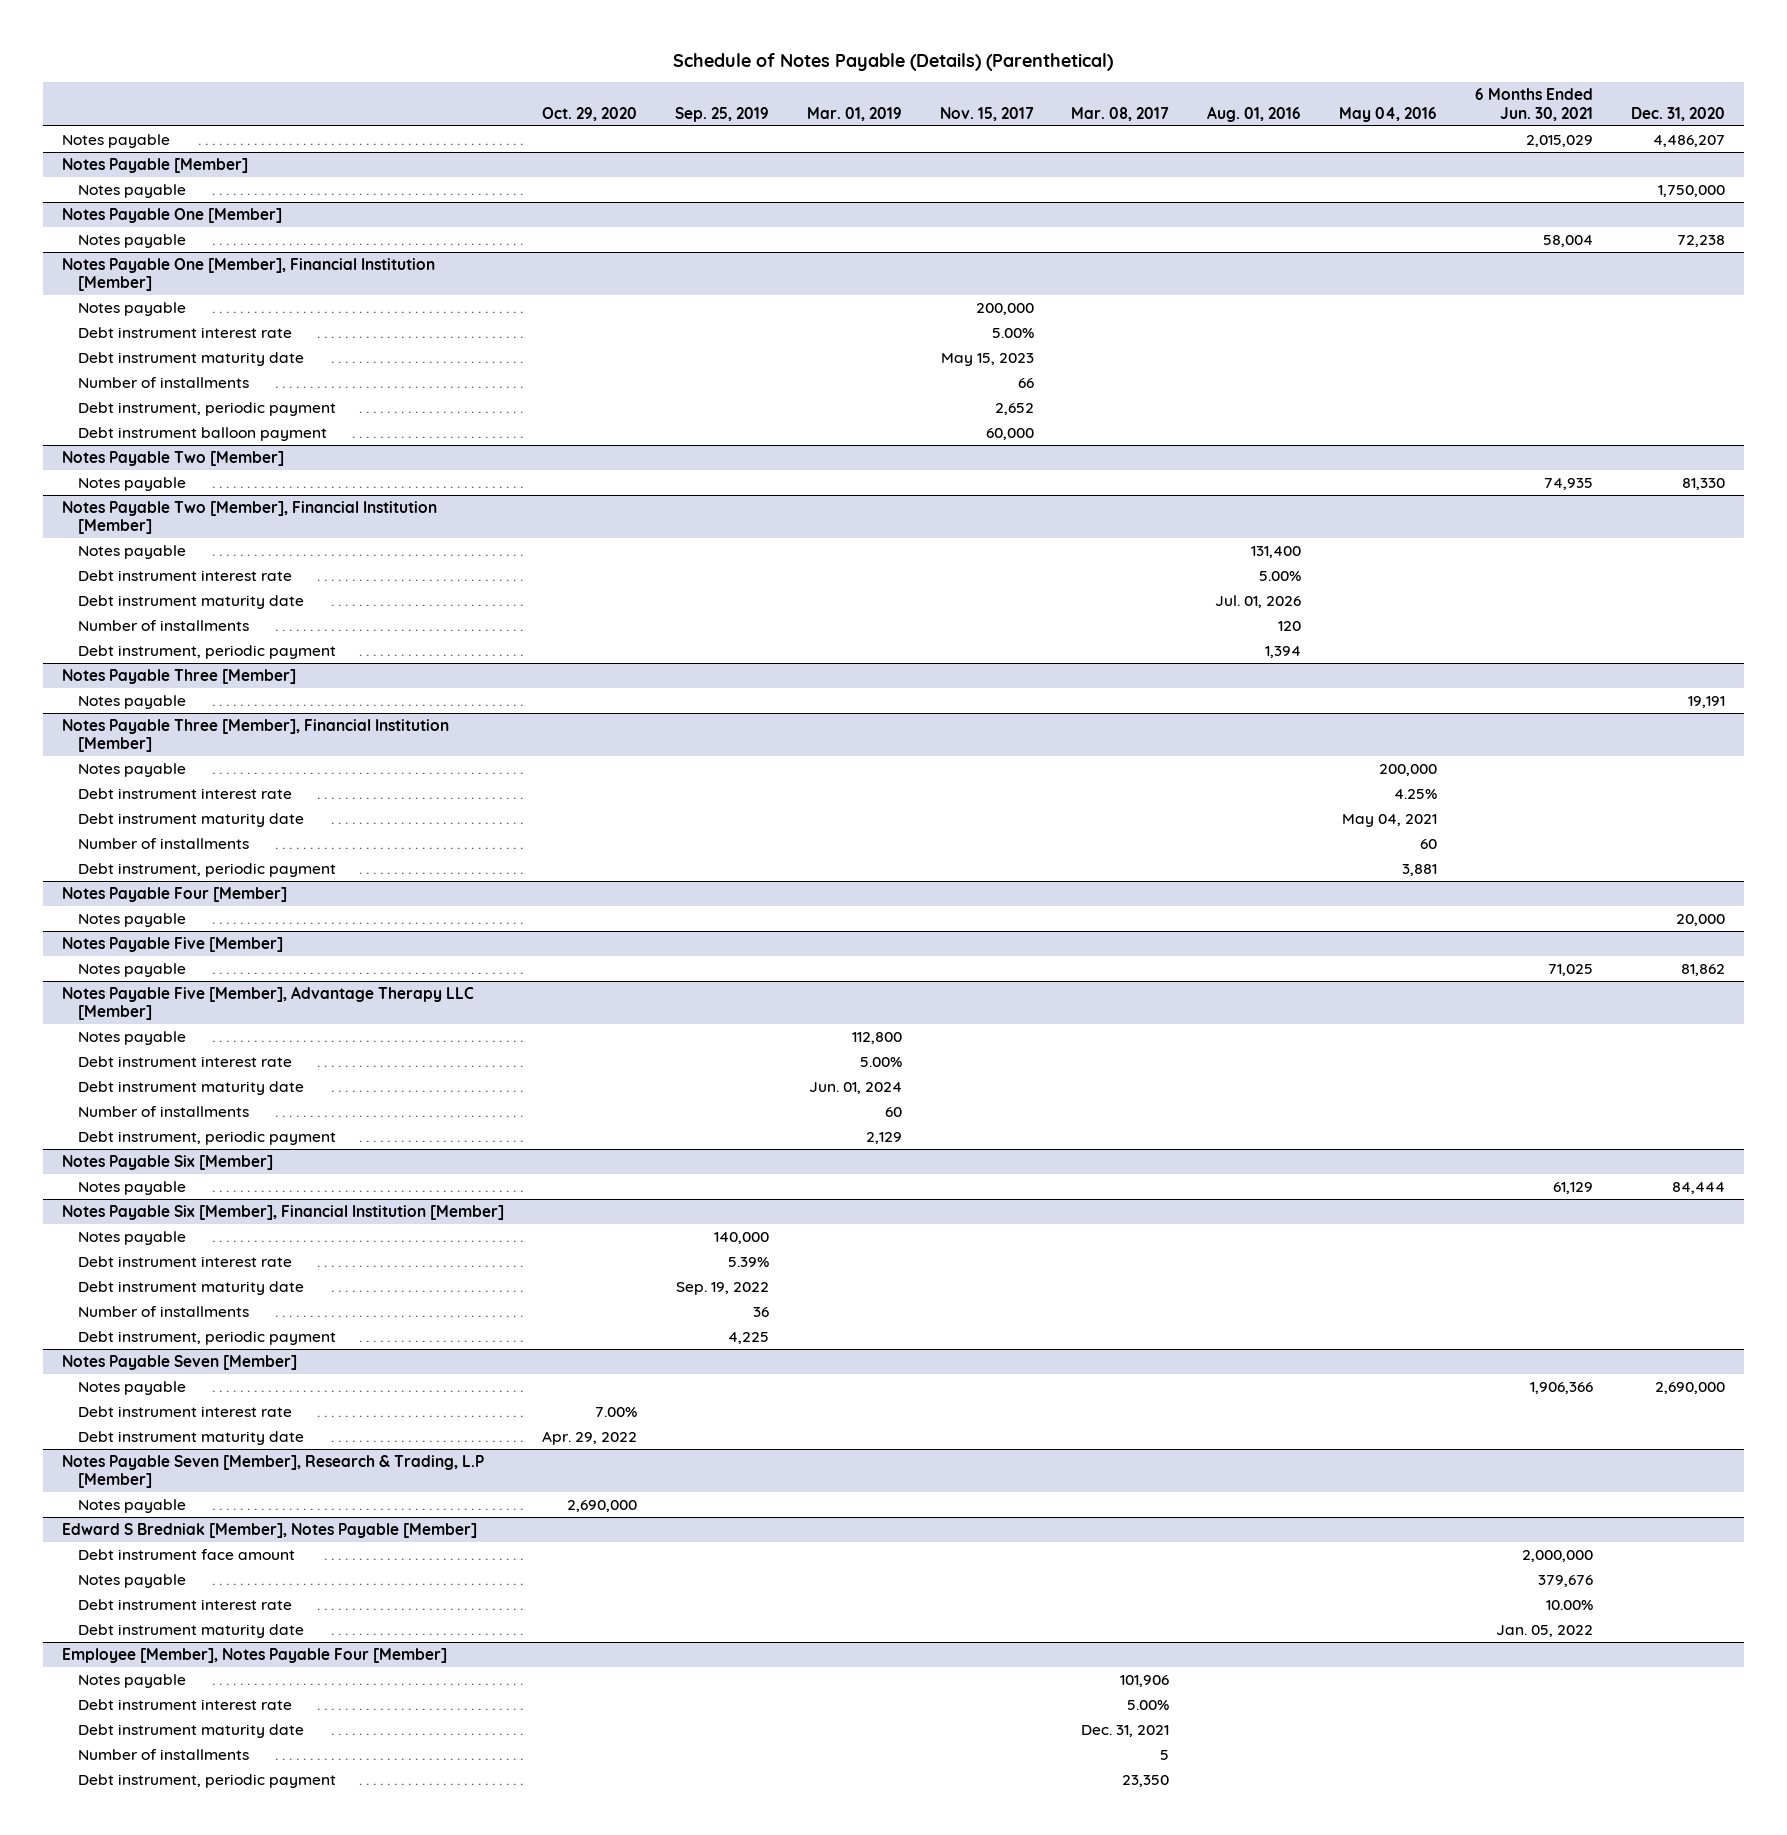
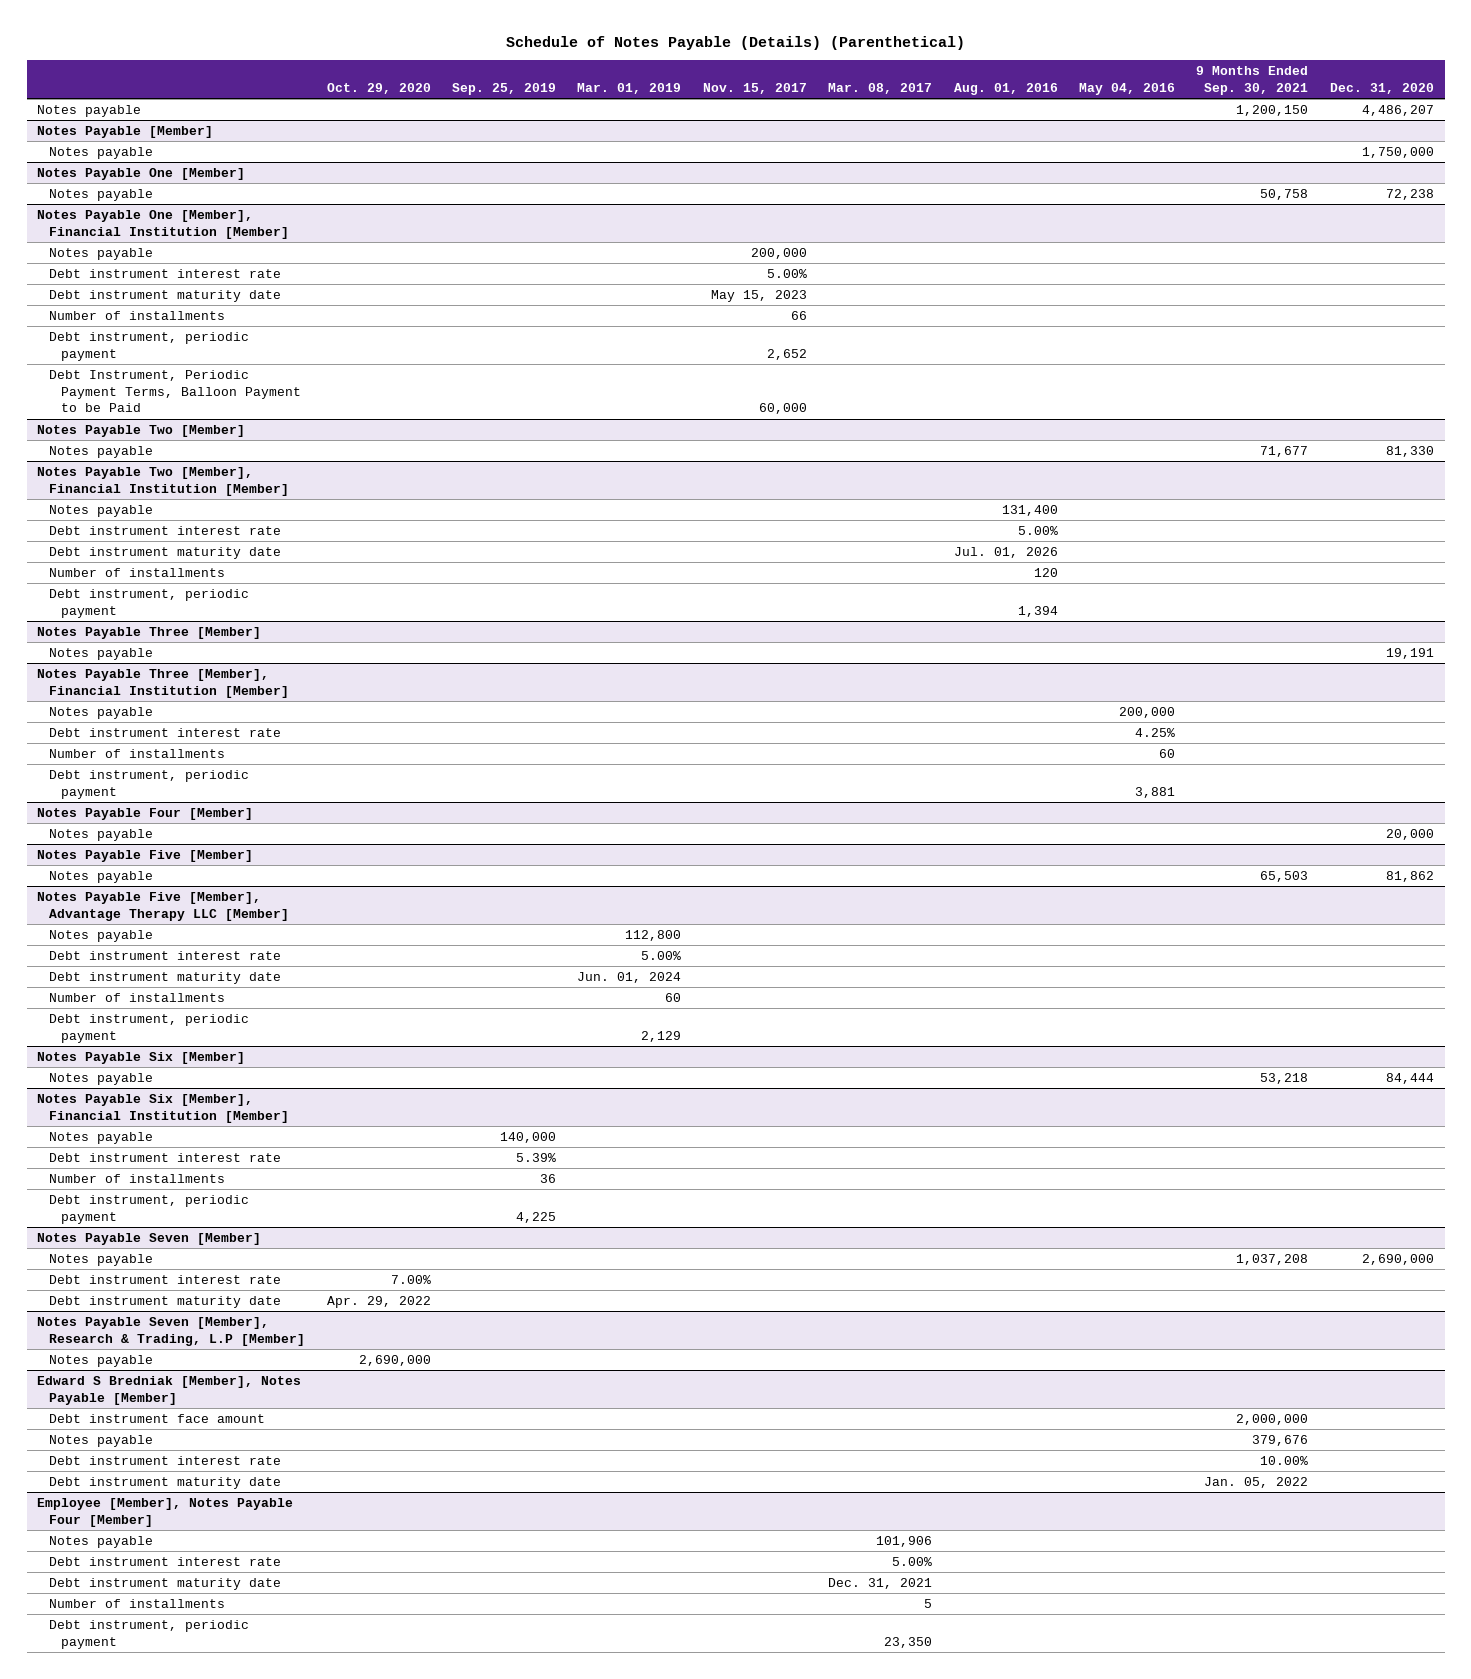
- | Oct. 29, 2020 | Sep. 25, 2019 | Mar. 01, 2019 | Nov. 15, 2017 | Mar. 08, 2017 | Aug. 01, 2016 | May 04, 2016 | 6 Months Ended Jun. 30, 2021 | Dec. 31, 2020
+ | Oct. 29, 2020 | Sep. 25, 2019 | Mar. 01, 2019 | Nov. 15, 2017 | Mar. 08, 2017 | Aug. 01, 2016 | May 04, 2016 | 9 Months Ended Sep. 30, 2021 | Dec. 31, 2020
@ Notes Payable One [Member], Financial Institution [Member]
- Debt instrument balloon payment | | | | 60,000 | | | | |
+ Debt Instrument, Periodic Payment Terms, Balloon Payment to be Paid | | | | 60,000 | | | | |
@ Notes Payable Three [Member], Financial Institution [Member]
- Debt instrument maturity date | | | | | | | May 04, 2021 | |
@ Notes Payable Six [Member], Financial Institution [Member]
- Debt instrument maturity date | | Sep. 19, 2022 | | | | | | |

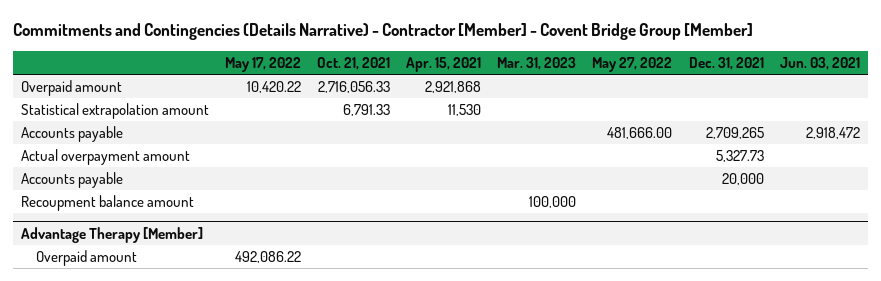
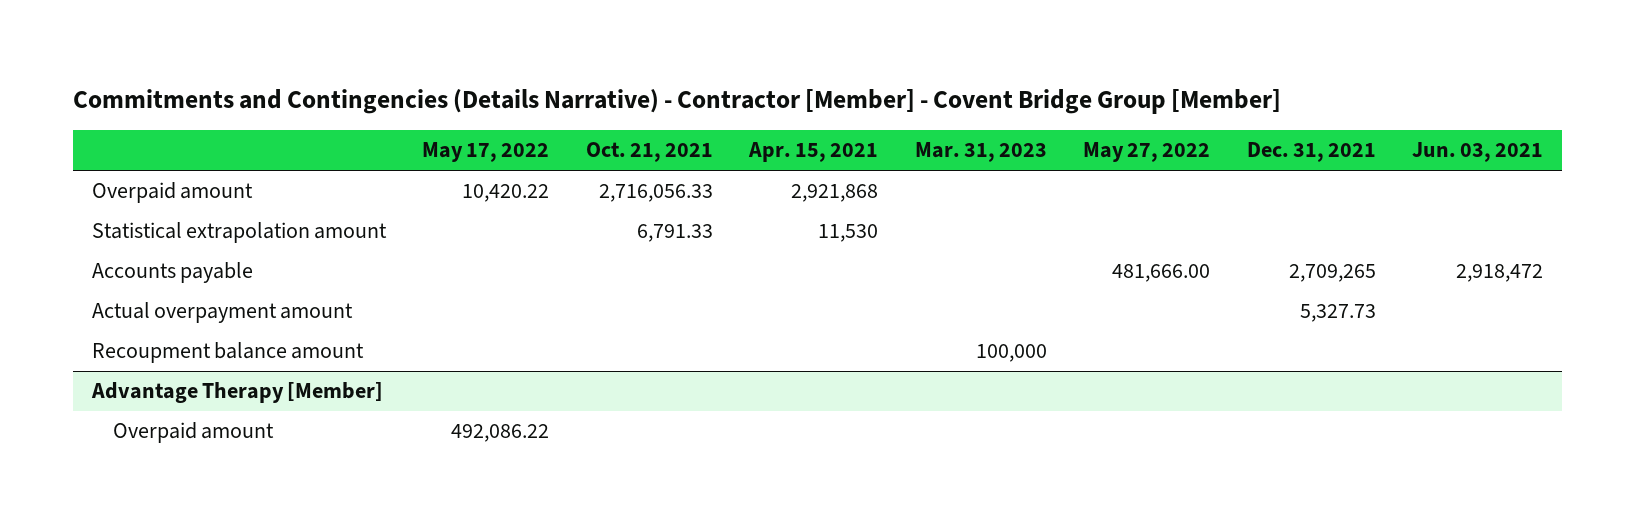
- Accounts payable | | | | | | 20,000 |

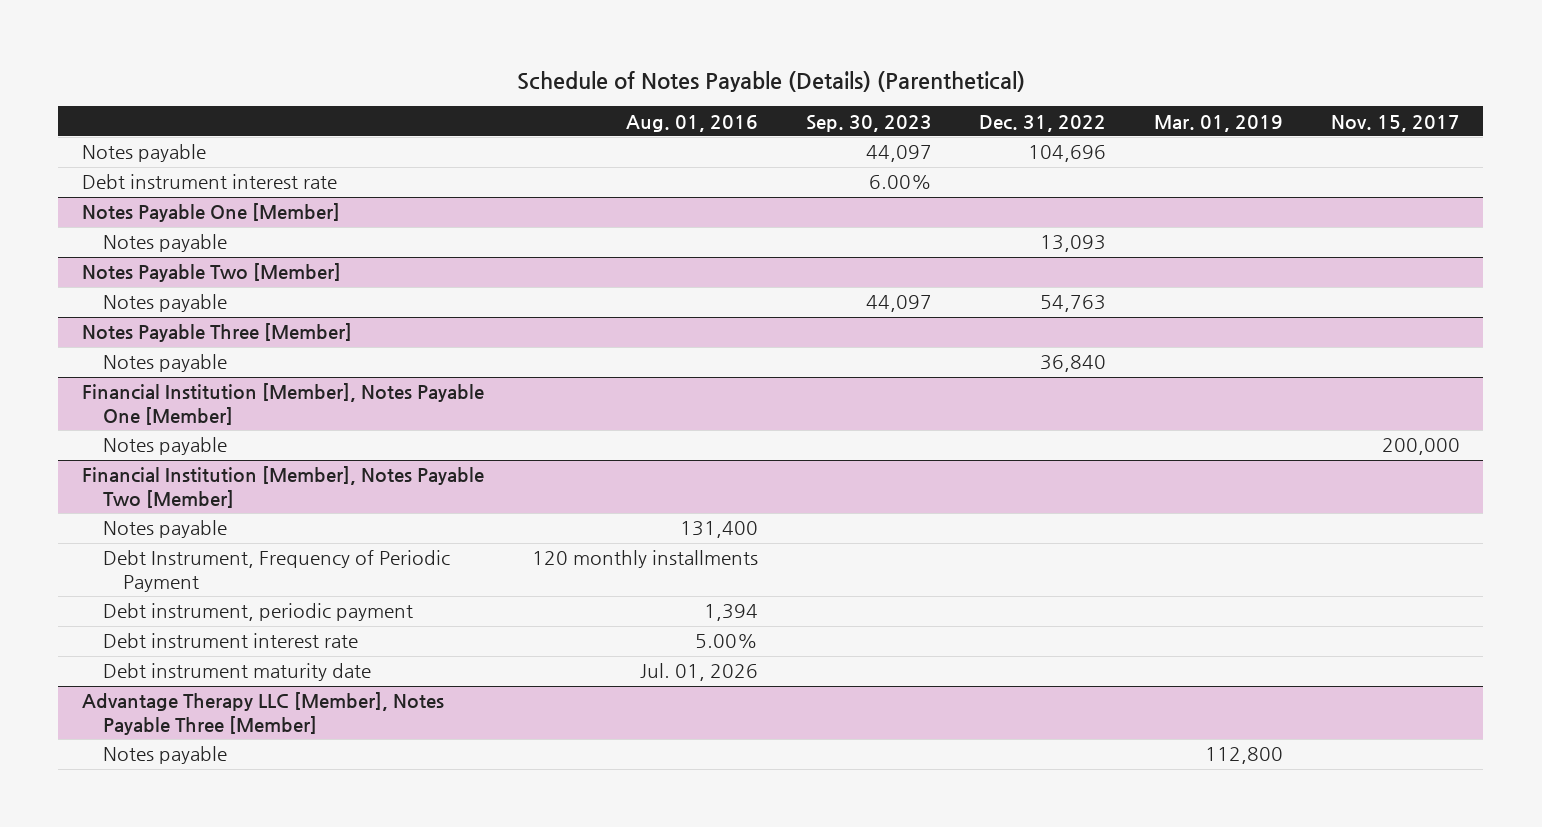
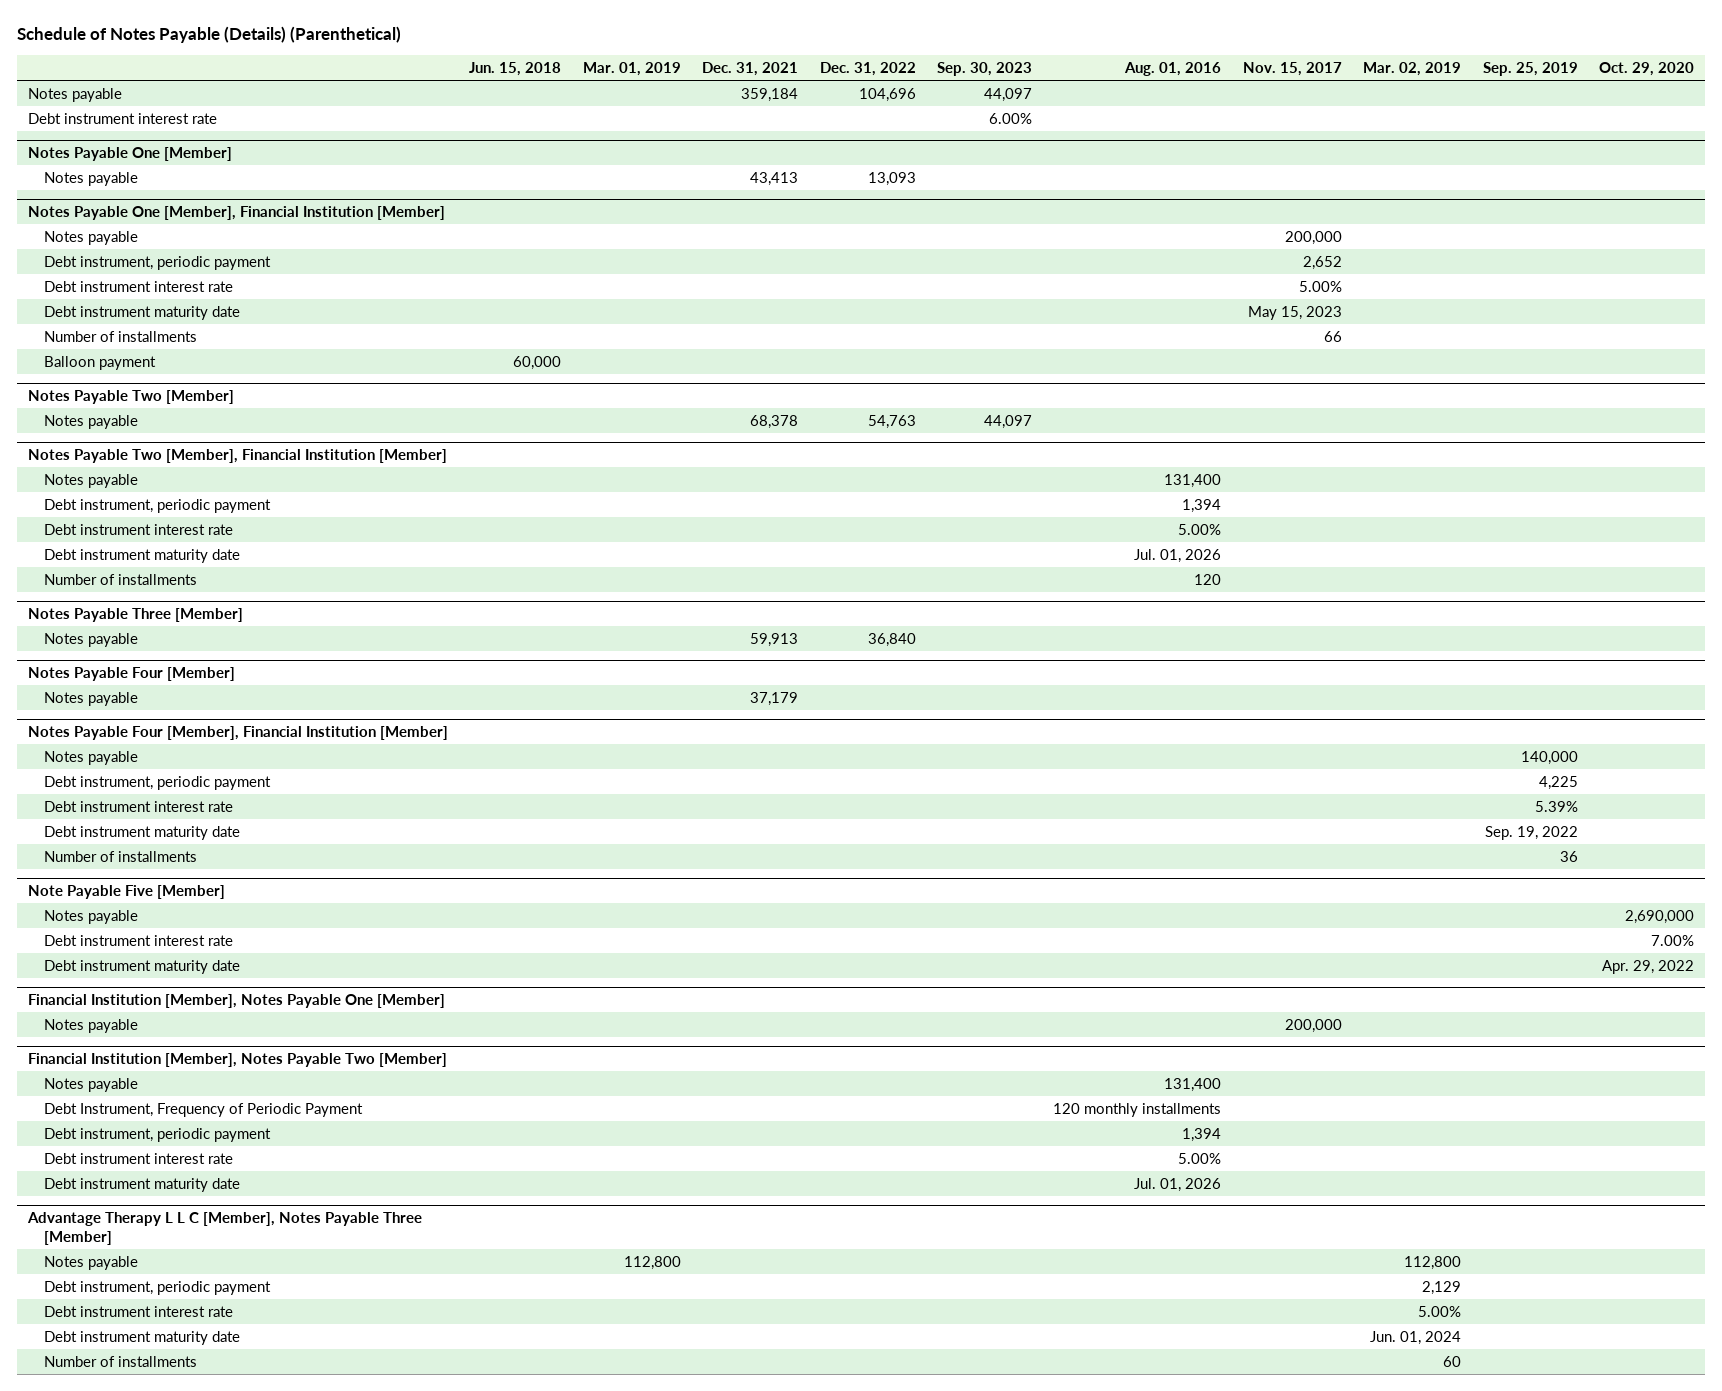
- | Aug. 01, 2016 | Sep. 30, 2023 | Dec. 31, 2022 | Mar. 01, 2019 | Nov. 15, 2017
+ | Jun. 15, 2018 | Mar. 01, 2019 | Dec. 31, 2021 | Dec. 31, 2022 | Sep. 30, 2023 | Aug. 01, 2016 | Nov. 15, 2017 | Mar. 02, 2019 | Sep. 25, 2019 | Oct. 29, 2020
+ Notes Payable One [Member], Financial Institution [Member]
+ Notes payable | | | | | | | 200,000 | | |
+ Debt instrument, periodic payment | | | | | | | 2,652 | | |
+ Debt instrument interest rate | | | | | | | 5.00% | | |
+ Debt instrument maturity date | | | | | | | May 15, 2023 | | |
+ Number of installments | | | | | | | 66 | | |
+ Balloon payment | 60,000 | | | | | | | | |
+ Notes Payable Two [Member], Financial Institution [Member]
+ Notes payable | | | | | | 131,400 | | | |
+ Debt instrument, periodic payment | | | | | | 1,394 | | | |
+ Debt instrument interest rate | | | | | | 5.00% | | | |
+ Debt instrument maturity date | | | | | | Jul. 01, 2026 | | | |
+ Number of installments | | | | | | 120 | | | |
+ Notes Payable Four [Member]
+ Notes payable | | | 37,179 | | | | | | |
+ Notes Payable Four [Member], Financial Institution [Member]
+ Notes payable | | | | | | | | | 140,000 |
+ Debt instrument, periodic payment | | | | | | | | | 4,225 |
+ Debt instrument interest rate | | | | | | | | | 5.39% |
+ Debt instrument maturity date | | | | | | | | | Sep. 19, 2022 |
+ Number of installments | | | | | | | | | 36 |
+ Note Payable Five [Member]
+ Notes payable | | | | | | | | | | 2,690,000
+ Debt instrument interest rate | | | | | | | | | | 7.00%
+ Debt instrument maturity date | | | | | | | | | | Apr. 29, 2022
- Advantage Therapy LLC [Member], Notes Payable Three [Member]
+ Advantage Therapy L L C [Member], Notes Payable Three [Member]
+ Debt instrument, periodic payment | | | | | | | | 2,129 | |
+ Debt instrument interest rate | | | | | | | | 5.00% | |
+ Debt instrument maturity date | | | | | | | | Jun. 01, 2024 | |
+ Number of installments | | | | | | | | 60 | |

